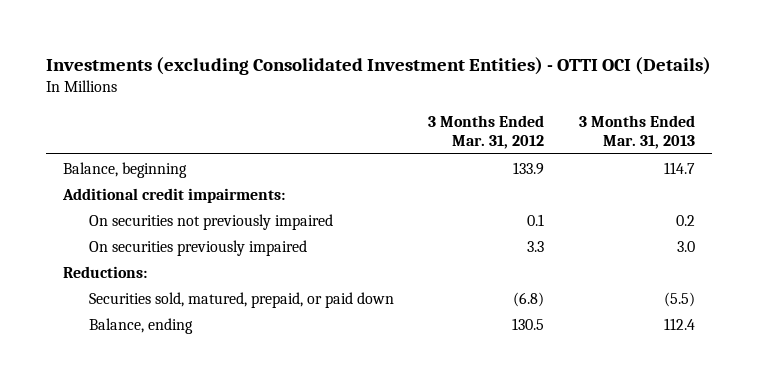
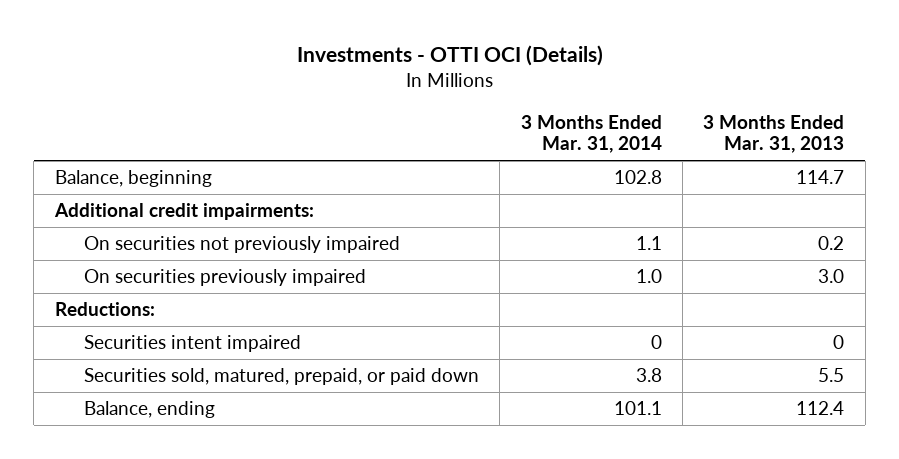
- Investments (excluding Consolidated Investment Entities) - OTTI OCI (Details)
+ Investments - OTTI OCI (Details)
- | 3 Months Ended Mar. 31, 2012 | 3 Months Ended Mar. 31, 2013
+ | 3 Months Ended Mar. 31, 2014 | 3 Months Ended Mar. 31, 2013
- Securities sold, matured, prepaid, or paid down | (6.8) | (5.5)
+ Securities intent impaired | 0 | 0
+ Securities sold, matured, prepaid, or paid down | 3.8 | 5.5

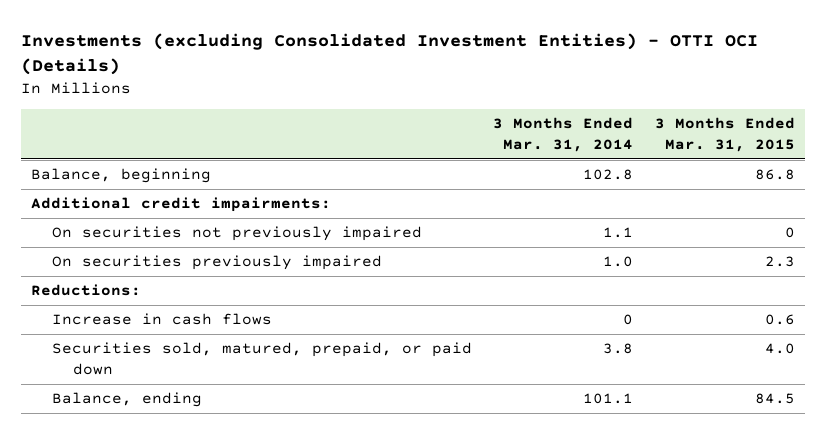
- Investments - OTTI OCI (Details)
+ Investments (excluding Consolidated Investment Entities) - OTTI OCI (Details)
- | 3 Months Ended Mar. 31, 2014 | 3 Months Ended Mar. 31, 2013
+ | 3 Months Ended Mar. 31, 2014 | 3 Months Ended Mar. 31, 2015
- Securities intent impaired | 0 | 0
+ Increase in cash flows | 0 | 0.6

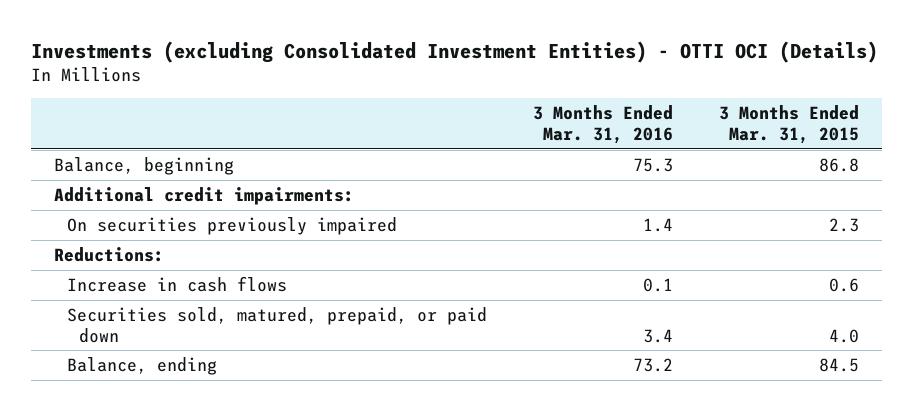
- | 3 Months Ended Mar. 31, 2014 | 3 Months Ended Mar. 31, 2015
+ | 3 Months Ended Mar. 31, 2016 | 3 Months Ended Mar. 31, 2015
- On securities not previously impaired | 1.1 | 0

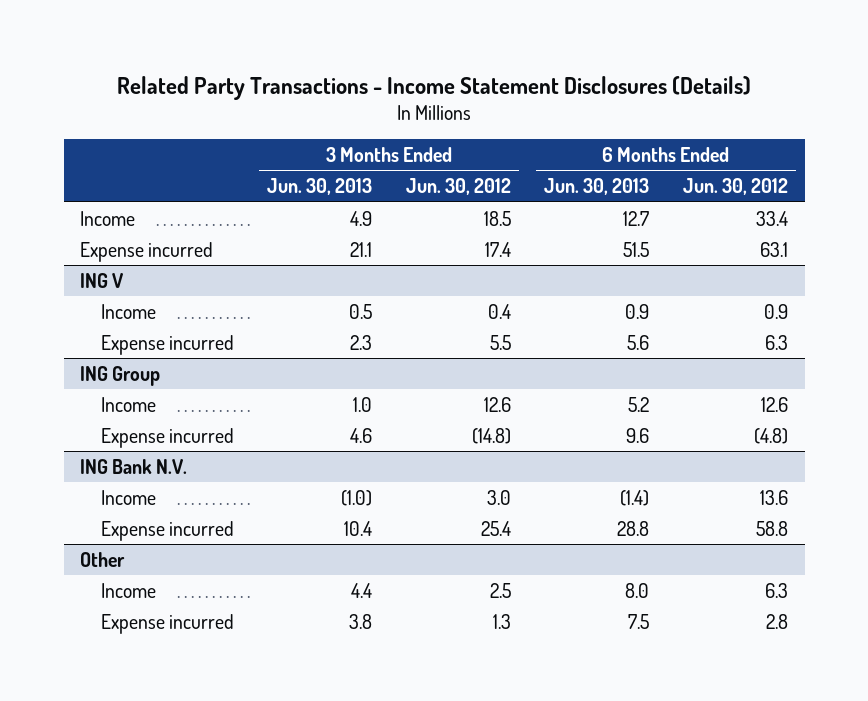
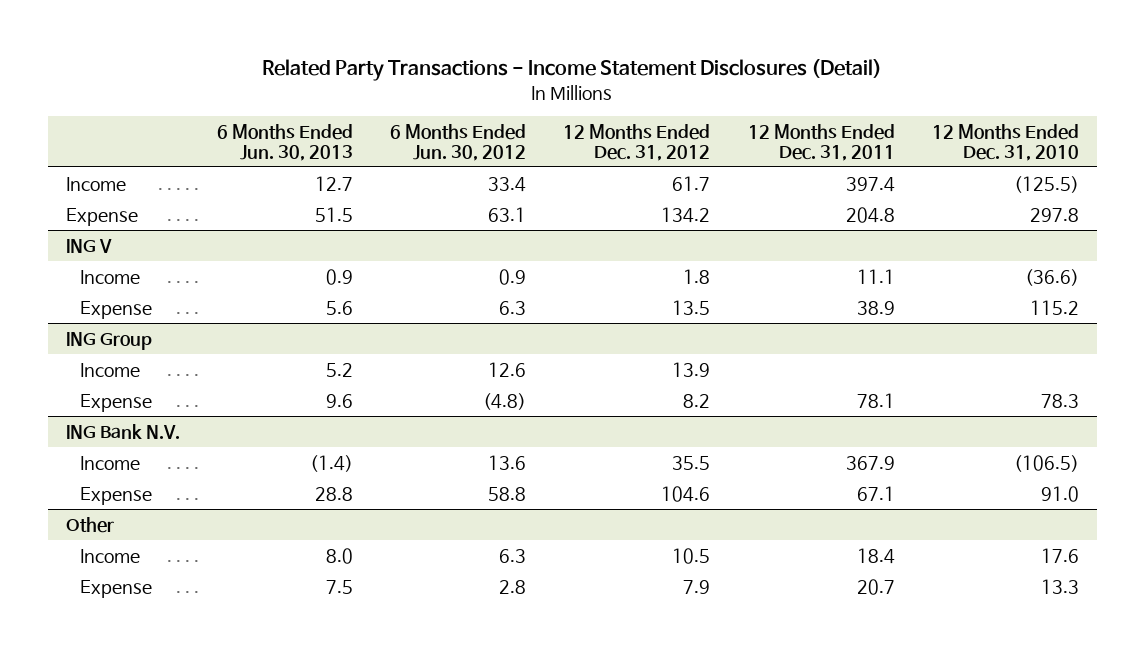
- Related Party Transactions - Income Statement Disclosures (Details)
+ Related Party Transactions - Income Statement Disclosures (Detail)
- | 3 Months Ended Jun. 30, 2013 | 3 Months Ended Jun. 30, 2012 | 6 Months Ended Jun. 30, 2013 | 6 Months Ended Jun. 30, 2012
+ | 6 Months Ended Jun. 30, 2013 | 6 Months Ended Jun. 30, 2012 | 12 Months Ended Dec. 31, 2012 | 12 Months Ended Dec. 31, 2011 | 12 Months Ended Dec. 31, 2010
- Expense incurred | 21.1 | 17.4 | 51.5 | 63.1
+ Expense | 51.5 | 63.1 | 134.2 | 204.8 | 297.8
@ ING V
- Expense incurred | 2.3 | 5.5 | 5.6 | 6.3
+ Expense | 5.6 | 6.3 | 13.5 | 38.9 | 115.2
@ ING Group
- Expense incurred | 4.6 | (14.8) | 9.6 | (4.8)
+ Expense | 9.6 | (4.8) | 8.2 | 78.1 | 78.3
@ ING Bank N.V.
- Expense incurred | 10.4 | 25.4 | 28.8 | 58.8
+ Expense | 28.8 | 58.8 | 104.6 | 67.1 | 91.0
@ Other
- Expense incurred | 3.8 | 1.3 | 7.5 | 2.8
+ Expense | 7.5 | 2.8 | 7.9 | 20.7 | 13.3

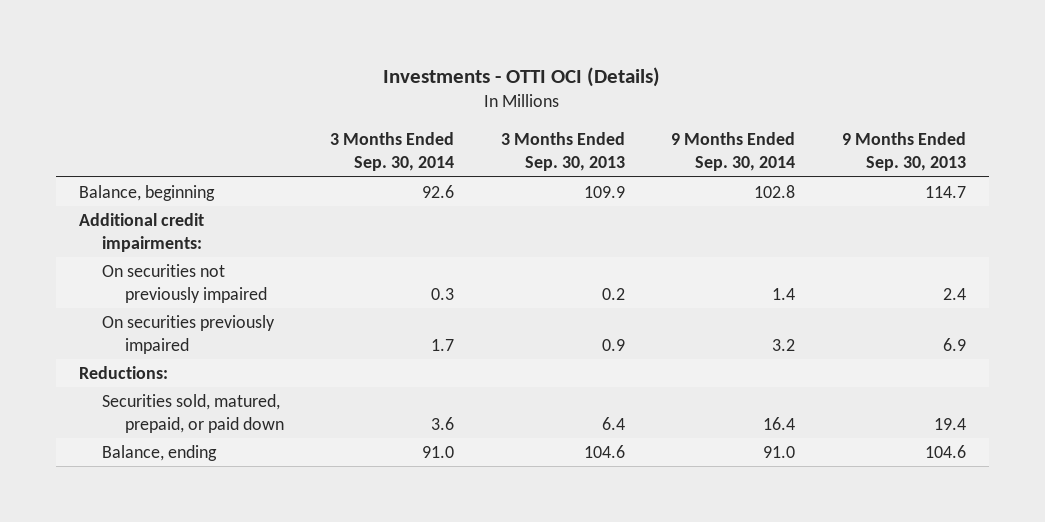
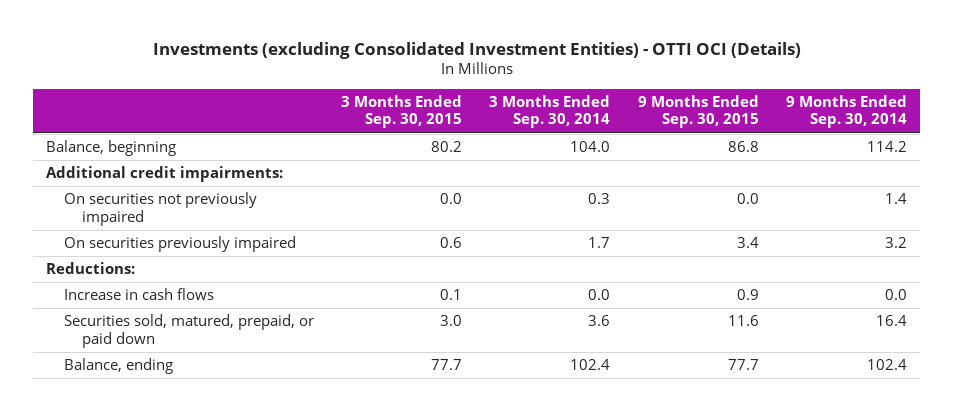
- Investments - OTTI OCI (Details)
+ Investments (excluding Consolidated Investment Entities) - OTTI OCI (Details)
- | 3 Months Ended Sep. 30, 2014 | 3 Months Ended Sep. 30, 2013 | 9 Months Ended Sep. 30, 2014 | 9 Months Ended Sep. 30, 2013
+ | 3 Months Ended Sep. 30, 2015 | 3 Months Ended Sep. 30, 2014 | 9 Months Ended Sep. 30, 2015 | 9 Months Ended Sep. 30, 2014
- Balance, beginning | 92.6 | 109.9 | 102.8 | 114.7
+ Balance, beginning | 80.2 | 104.0 | 86.8 | 114.2
+ Increase in cash flows | 0.1 | 0.0 | 0.9 | 0.0
- Balance, ending | 91.0 | 104.6 | 91.0 | 104.6
+ Balance, ending | 77.7 | 102.4 | 77.7 | 102.4

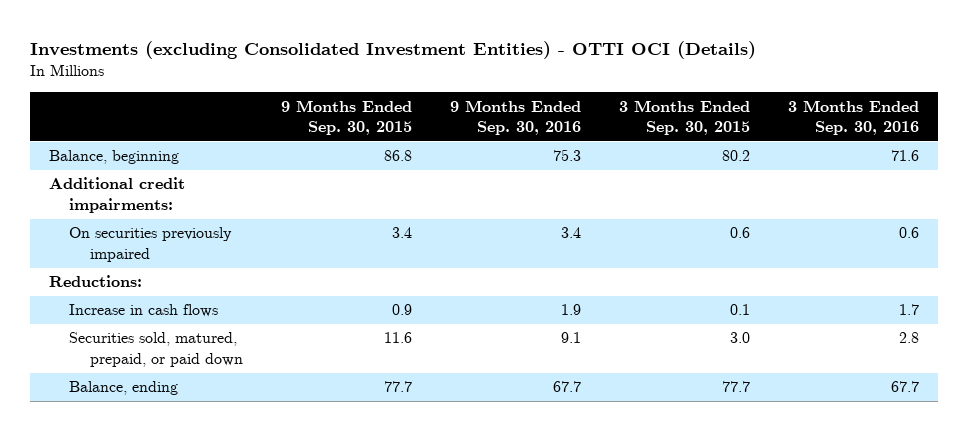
- | 3 Months Ended Sep. 30, 2015 | 3 Months Ended Sep. 30, 2014 | 9 Months Ended Sep. 30, 2015 | 9 Months Ended Sep. 30, 2014
+ | 9 Months Ended Sep. 30, 2015 | 9 Months Ended Sep. 30, 2016 | 3 Months Ended Sep. 30, 2015 | 3 Months Ended Sep. 30, 2016
- On securities not previously impaired | 0.0 | 0.3 | 0.0 | 1.4

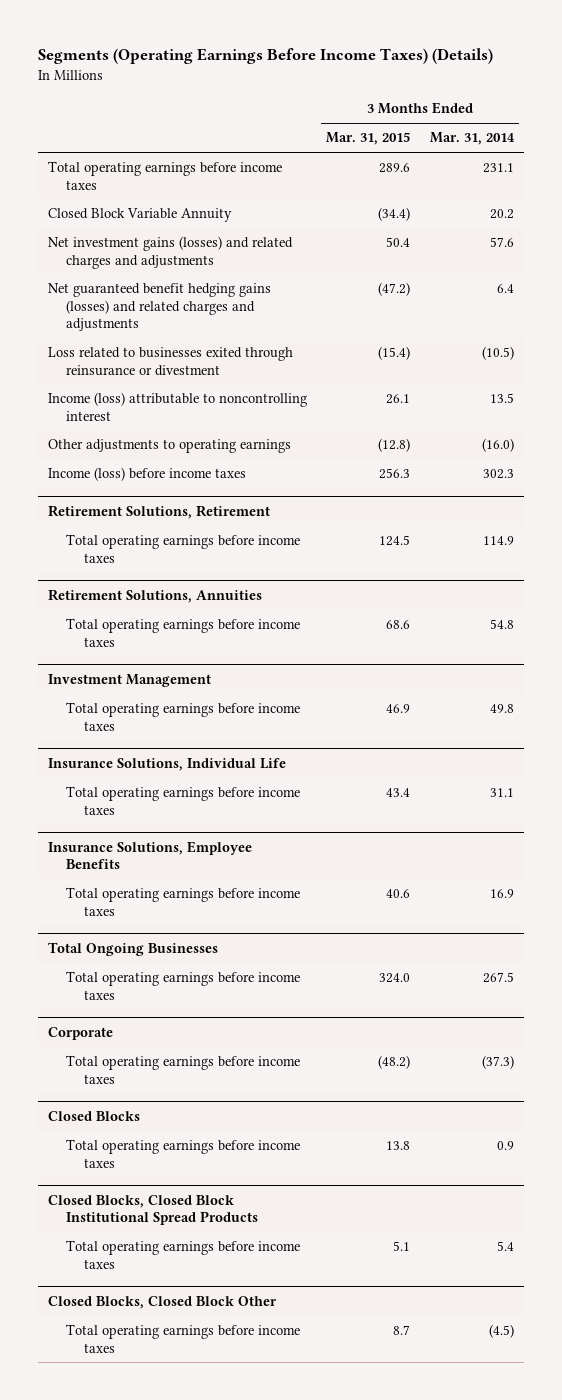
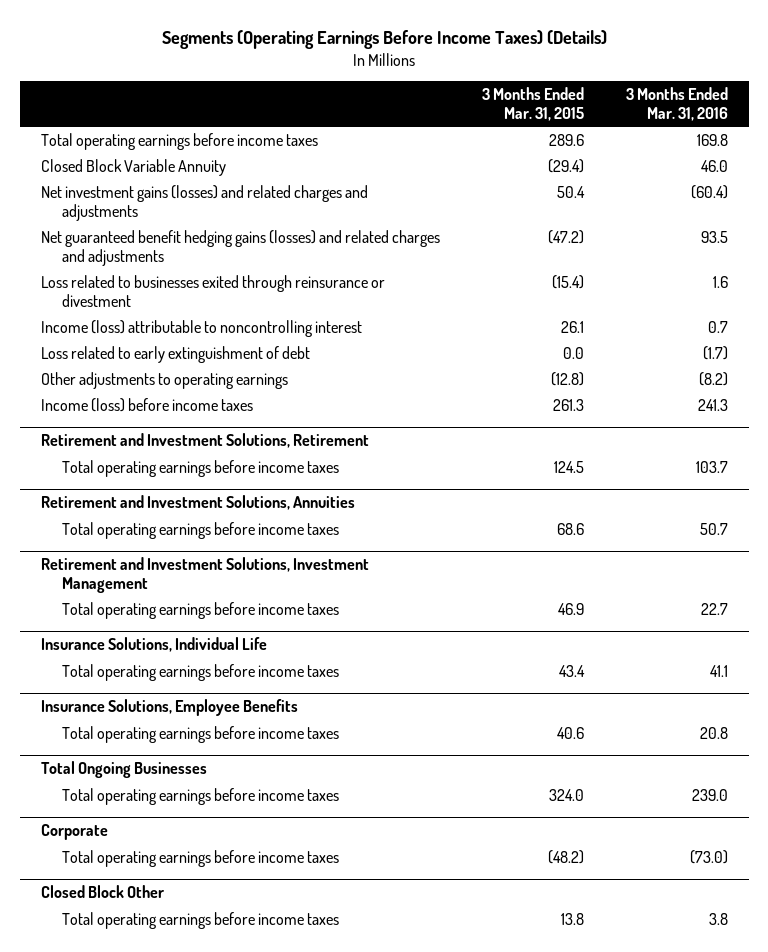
- | 3 Months Ended Mar. 31, 2015 | 3 Months Ended Mar. 31, 2014
+ | 3 Months Ended Mar. 31, 2015 | 3 Months Ended Mar. 31, 2016
- Closed Block Variable Annuity | (34.4) | 20.2
+ Closed Block Variable Annuity | (29.4) | 46.0
+ Loss related to early extinguishment of debt | 0.0 | (1.7)
- Income (loss) before income taxes | 256.3 | 302.3
- Retirement Solutions, Retirement
+ Income (loss) before income taxes | 261.3 | 241.3
+ Retirement and Investment Solutions, Retirement
- Retirement Solutions, Annuities
+ Retirement and Investment Solutions, Annuities
- Investment Management
+ Retirement and Investment Solutions, Investment Management
- Closed Blocks
+ Closed Block Other
- Closed Blocks, Closed Block Institutional Spread Products
- Total operating earnings before income taxes | 5.1 | 5.4
- Closed Blocks, Closed Block Other
- Total operating earnings before income taxes | 8.7 | (4.5)

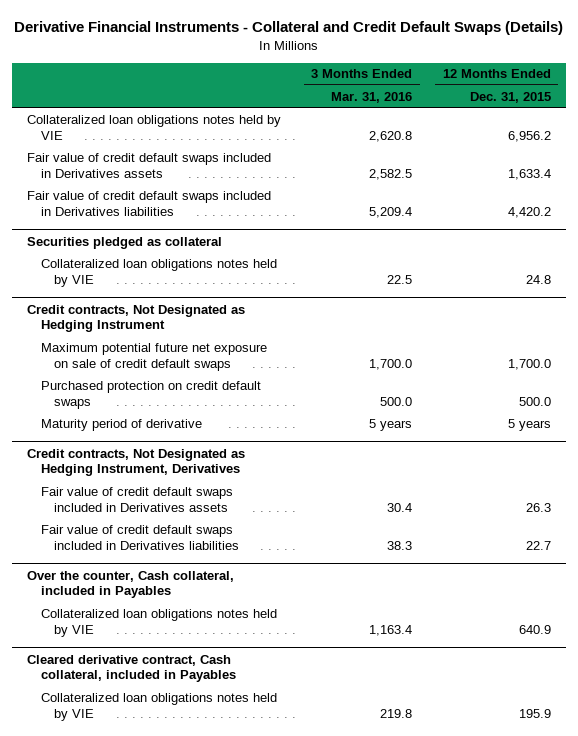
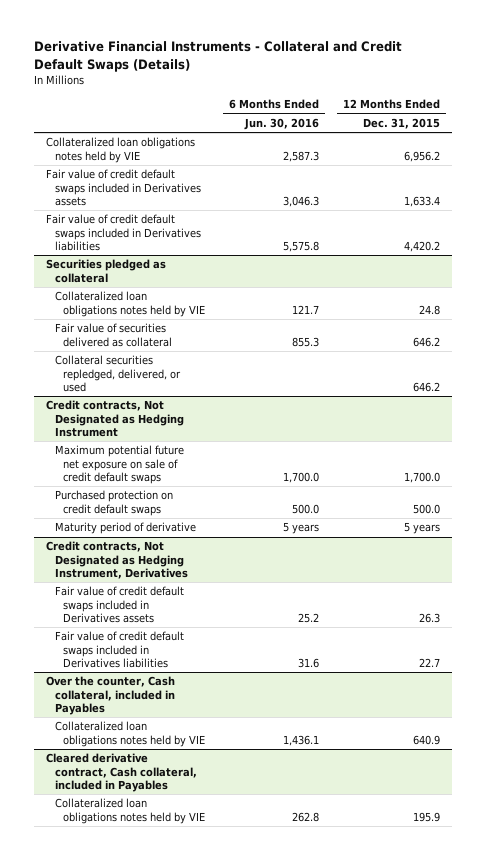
- | 3 Months Ended Mar. 31, 2016 | 12 Months Ended Dec. 31, 2015
+ | 6 Months Ended Jun. 30, 2016 | 12 Months Ended Dec. 31, 2015
@ Securities pledged as collateral
+ Fair value of securities delivered as collateral | 855.3 | 646.2
+ Collateral securities repledged, delivered, or used | | 646.2

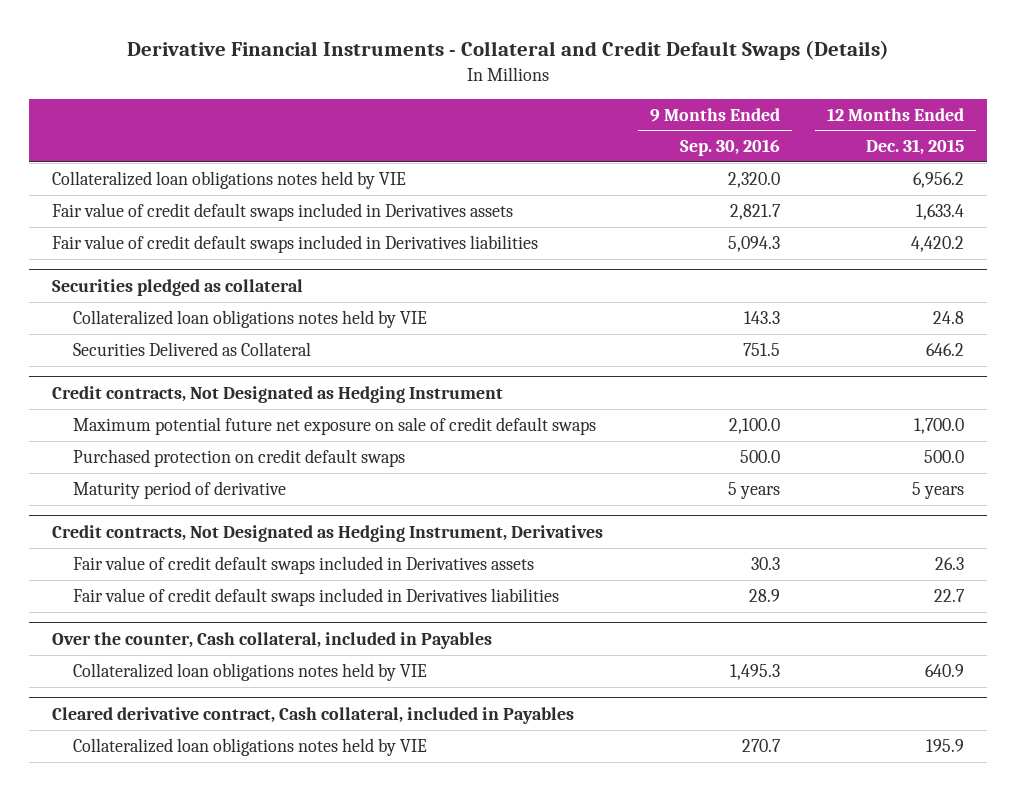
- | 6 Months Ended Jun. 30, 2016 | 12 Months Ended Dec. 31, 2015
+ | 9 Months Ended Sep. 30, 2016 | 12 Months Ended Dec. 31, 2015
@ Securities pledged as collateral
- Fair value of securities delivered as collateral | 855.3 | 646.2
- Collateral securities repledged, delivered, or used | | 646.2
+ Securities Delivered as Collateral | 751.5 | 646.2

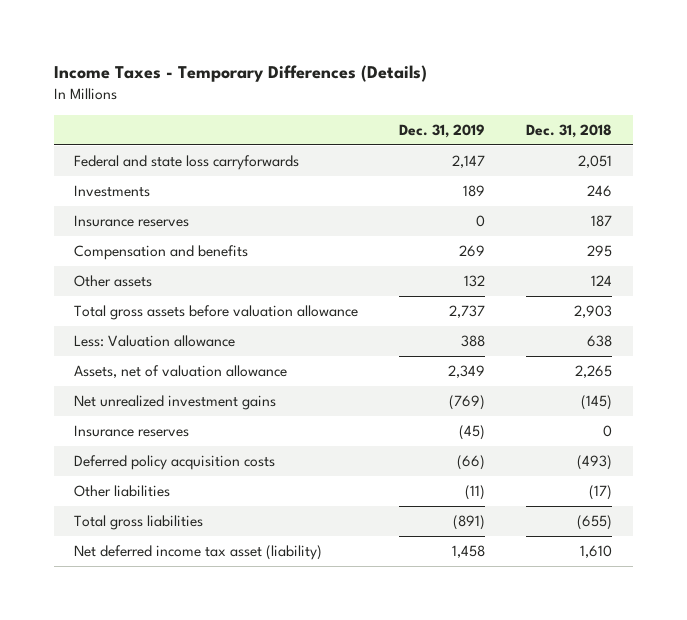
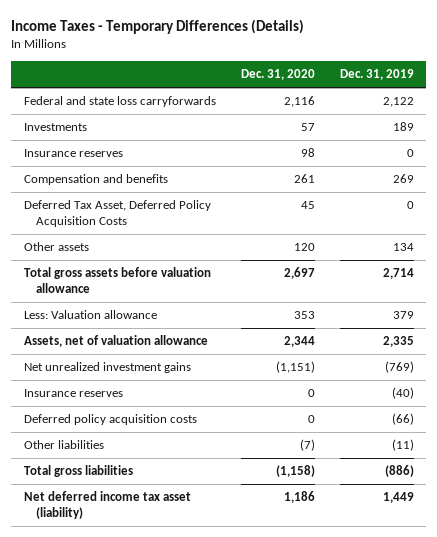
- | Dec. 31, 2019 | Dec. 31, 2018
+ | Dec. 31, 2020 | Dec. 31, 2019
- Federal and state loss carryforwards | 2,147 | 2,051
+ Federal and state loss carryforwards | 2,116 | 2,122
- Other assets | 132 | 124
- Total gross assets before valuation allowance | 2,737 | 2,903
- Less: Valuation allowance | 388 | 638
- Assets, net of valuation allowance | 2,349 | 2,265
+ Deferred Tax Asset, Deferred Policy Acquisition Costs | 45 | 0
+ Other assets | 120 | 134
+ Total gross assets before valuation allowance | 2,697 | 2,714
+ Less: Valuation allowance | 353 | 379
+ Assets, net of valuation allowance | 2,344 | 2,335
- Insurance reserves | (45) | 0
+ Insurance reserves | 0 | (40)
- Total gross liabilities | (891) | (655)
- Net deferred income tax asset (liability) | 1,458 | 1,610
+ Total gross liabilities | (1,158) | (886)
+ Net deferred income tax asset (liability) | 1,186 | 1,449

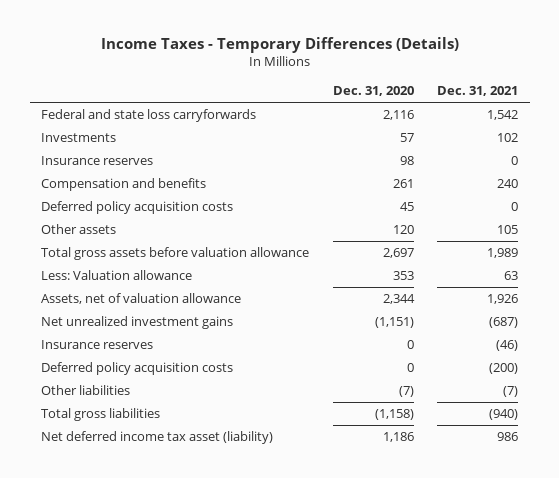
- | Dec. 31, 2020 | Dec. 31, 2019
+ | Dec. 31, 2020 | Dec. 31, 2021
- Deferred Tax Asset, Deferred Policy Acquisition Costs | 45 | 0
+ Deferred policy acquisition costs | 45 | 0

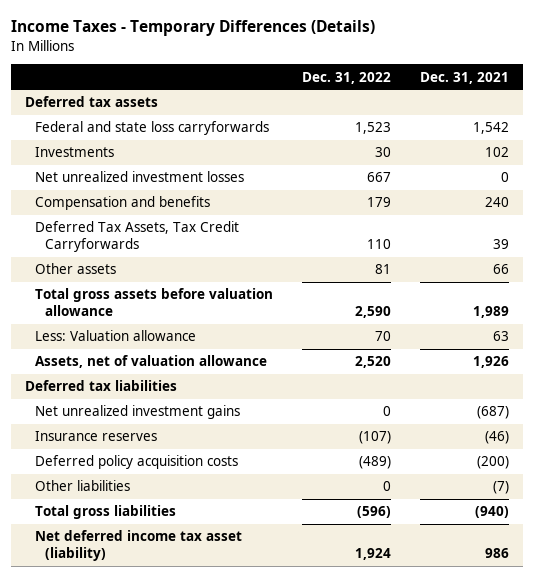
- | Dec. 31, 2020 | Dec. 31, 2021
+ | Dec. 31, 2022 | Dec. 31, 2021
+ Deferred tax assets
- Insurance reserves | 98 | 0
+ Net unrealized investment losses | 667 | 0
- Deferred policy acquisition costs | 45 | 0
- Other assets | 120 | 105
+ Deferred Tax Assets, Tax Credit Carryforwards | 110 | 39
+ Other assets | 81 | 66
+ Deferred tax liabilities

